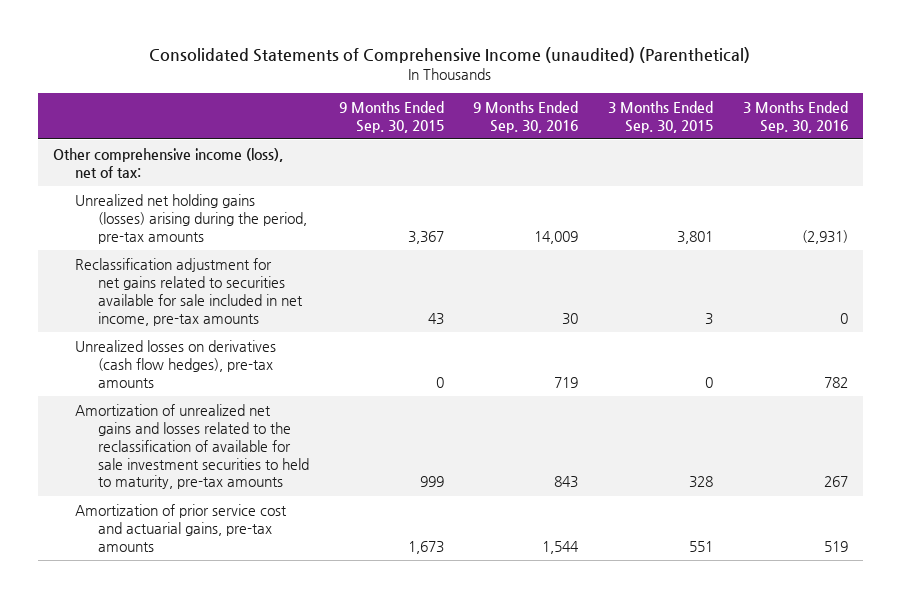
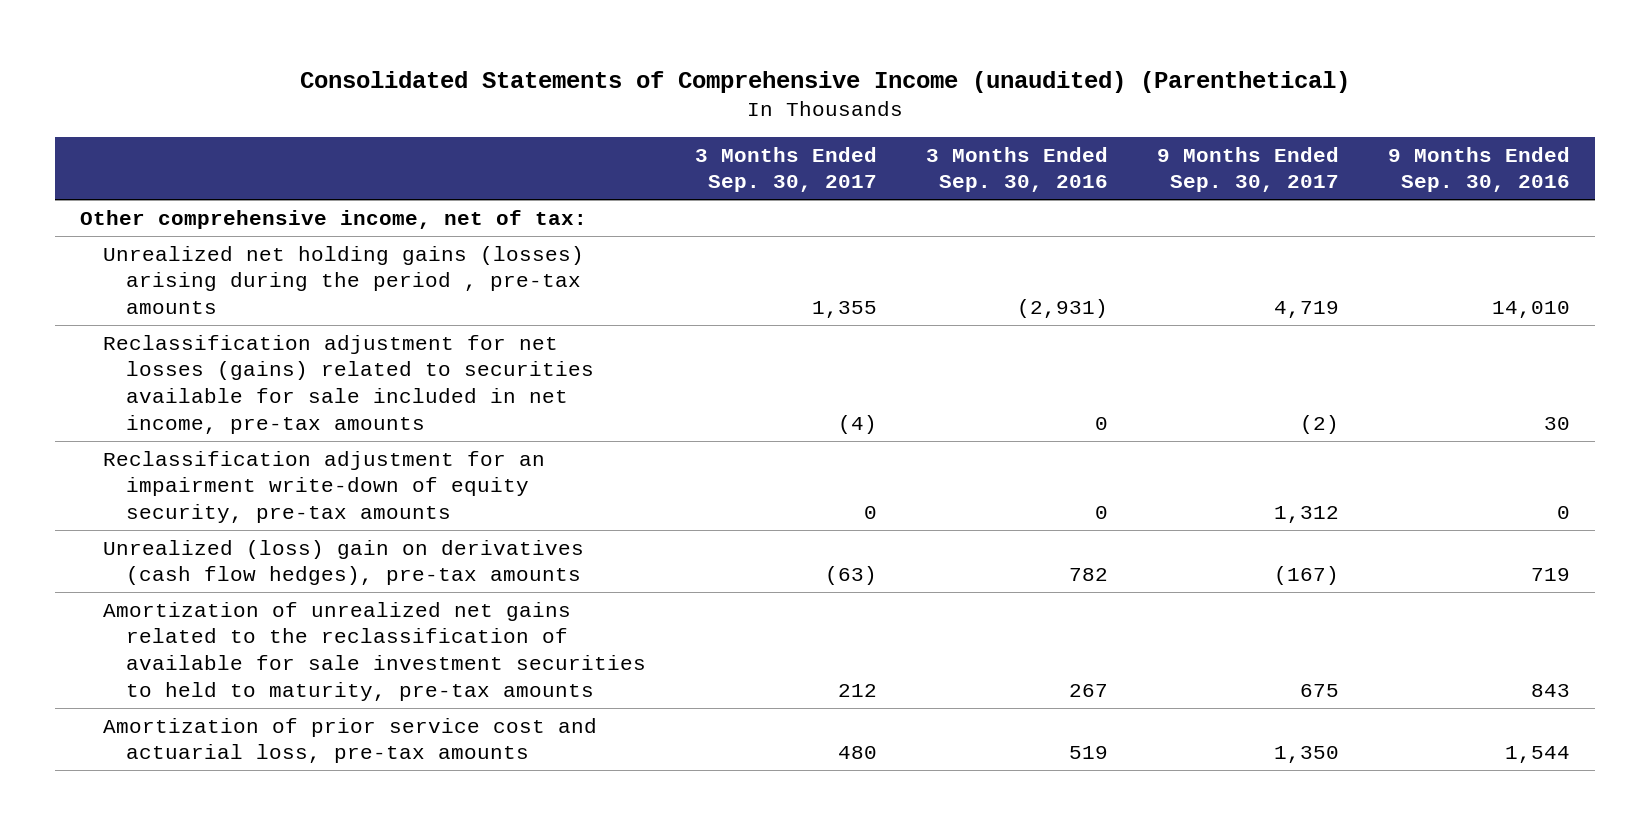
- | 9 Months Ended Sep. 30, 2015 | 9 Months Ended Sep. 30, 2016 | 3 Months Ended Sep. 30, 2015 | 3 Months Ended Sep. 30, 2016
+ | 3 Months Ended Sep. 30, 2017 | 3 Months Ended Sep. 30, 2016 | 9 Months Ended Sep. 30, 2017 | 9 Months Ended Sep. 30, 2016
- Other comprehensive income (loss), net of tax:
- Unrealized net holding gains (losses) arising during the period, pre-tax amounts | 3,367 | 14,009 | 3,801 | (2,931)
- Reclassification adjustment for net gains related to securities available for sale included in net income, pre-tax amounts | 43 | 30 | 3 | 0
- Unrealized losses on derivatives (cash flow hedges), pre-tax amounts | 0 | 719 | 0 | 782
- Amortization of unrealized net gains and losses related to the reclassification of available for sale investment securities to held to maturity, pre-tax amounts | 999 | 843 | 328 | 267
- Amortization of prior service cost and actuarial gains, pre-tax amounts | 1,673 | 1,544 | 551 | 519
+ Other comprehensive income, net of tax:
+ Unrealized net holding gains (losses) arising during the period , pre-tax amounts | 1,355 | (2,931) | 4,719 | 14,010
+ Reclassification adjustment for net losses (gains) related to securities available for sale included in net income, pre-tax amounts | (4) | 0 | (2) | 30
+ Reclassification adjustment for an impairment write-down of equity security, pre-tax amounts | 0 | 0 | 1,312 | 0
+ Unrealized (loss) gain on derivatives (cash flow hedges), pre-tax amounts | (63) | 782 | (167) | 719
+ Amortization of unrealized net gains related to the reclassification of available for sale investment securities to held to maturity, pre-tax amounts | 212 | 267 | 675 | 843
+ Amortization of prior service cost and actuarial loss, pre-tax amounts | 480 | 519 | 1,350 | 1,544

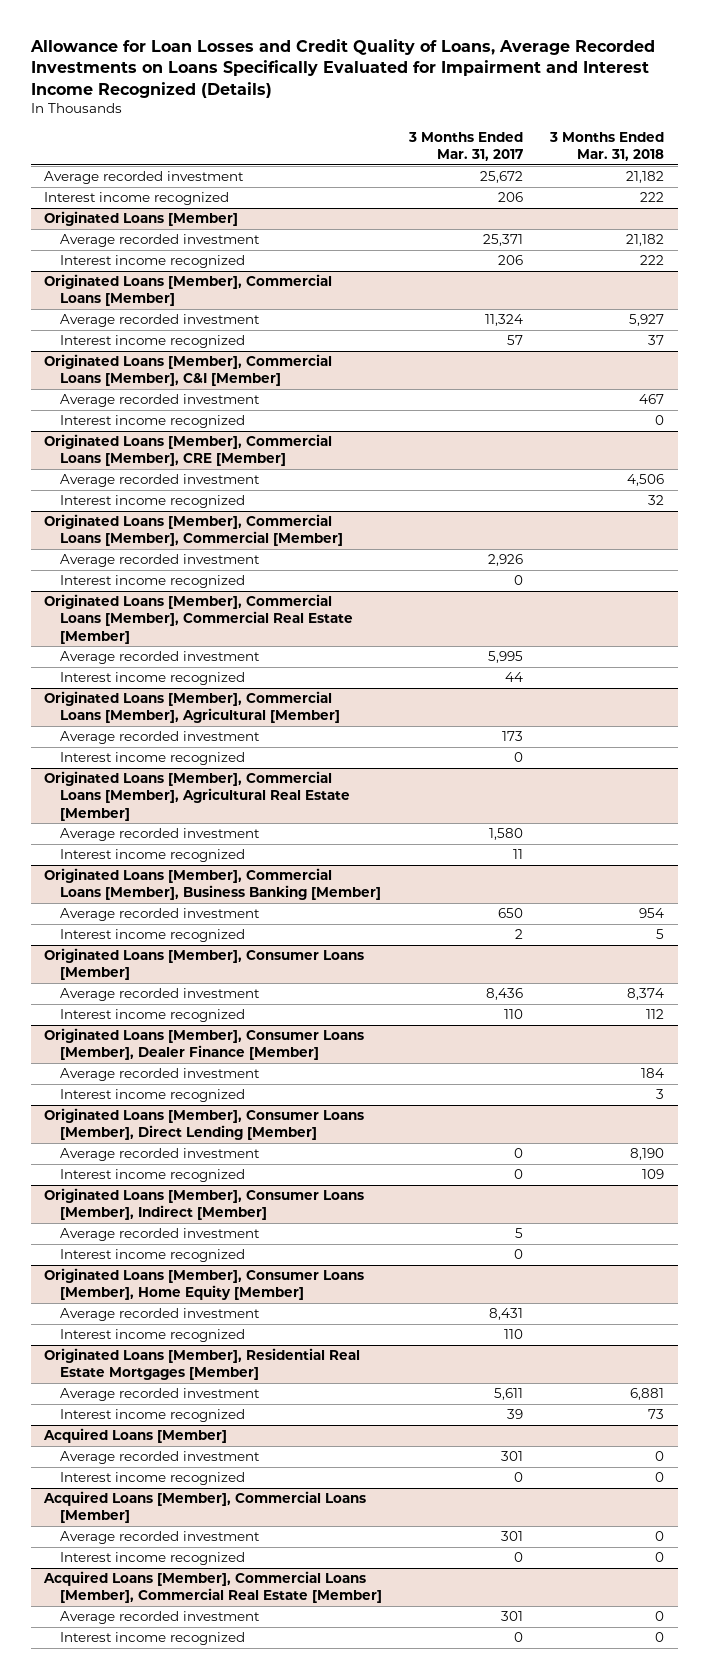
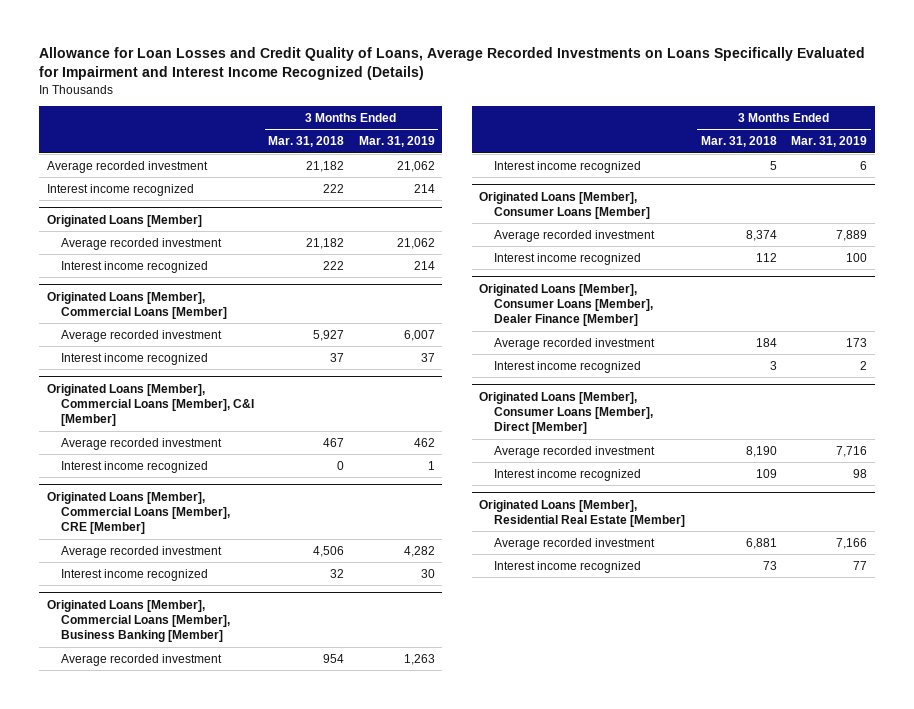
- | 3 Months Ended Mar. 31, 2017 | 3 Months Ended Mar. 31, 2018
+ | 3 Months Ended Mar. 31, 2018 | 3 Months Ended Mar. 31, 2019
- Originated Loans [Member], Commercial Loans [Member], Commercial [Member]
- Average recorded investment | 2,926 |
- Interest income recognized | 0 |
- Originated Loans [Member], Commercial Loans [Member], Commercial Real Estate [Member]
- Average recorded investment | 5,995 |
- Interest income recognized | 44 |
- Originated Loans [Member], Commercial Loans [Member], Agricultural [Member]
- Average recorded investment | 173 |
- Interest income recognized | 0 |
- Originated Loans [Member], Commercial Loans [Member], Agricultural Real Estate [Member]
- Average recorded investment | 1,580 |
- Interest income recognized | 11 |
- Originated Loans [Member], Consumer Loans [Member], Direct Lending [Member]
+ Originated Loans [Member], Consumer Loans [Member], Direct [Member]
- Originated Loans [Member], Consumer Loans [Member], Indirect [Member]
- Average recorded investment | 5 |
- Interest income recognized | 0 |
- Originated Loans [Member], Consumer Loans [Member], Home Equity [Member]
- Average recorded investment | 8,431 |
- Interest income recognized | 110 |
- Originated Loans [Member], Residential Real Estate Mortgages [Member]
+ Originated Loans [Member], Residential Real Estate [Member]
- Acquired Loans [Member]
- Average recorded investment | 301 | 0
- Interest income recognized | 0 | 0
- Acquired Loans [Member], Commercial Loans [Member]
- Average recorded investment | 301 | 0
- Interest income recognized | 0 | 0
- Acquired Loans [Member], Commercial Loans [Member], Commercial Real Estate [Member]
- Average recorded investment | 301 | 0
- Interest income recognized | 0 | 0

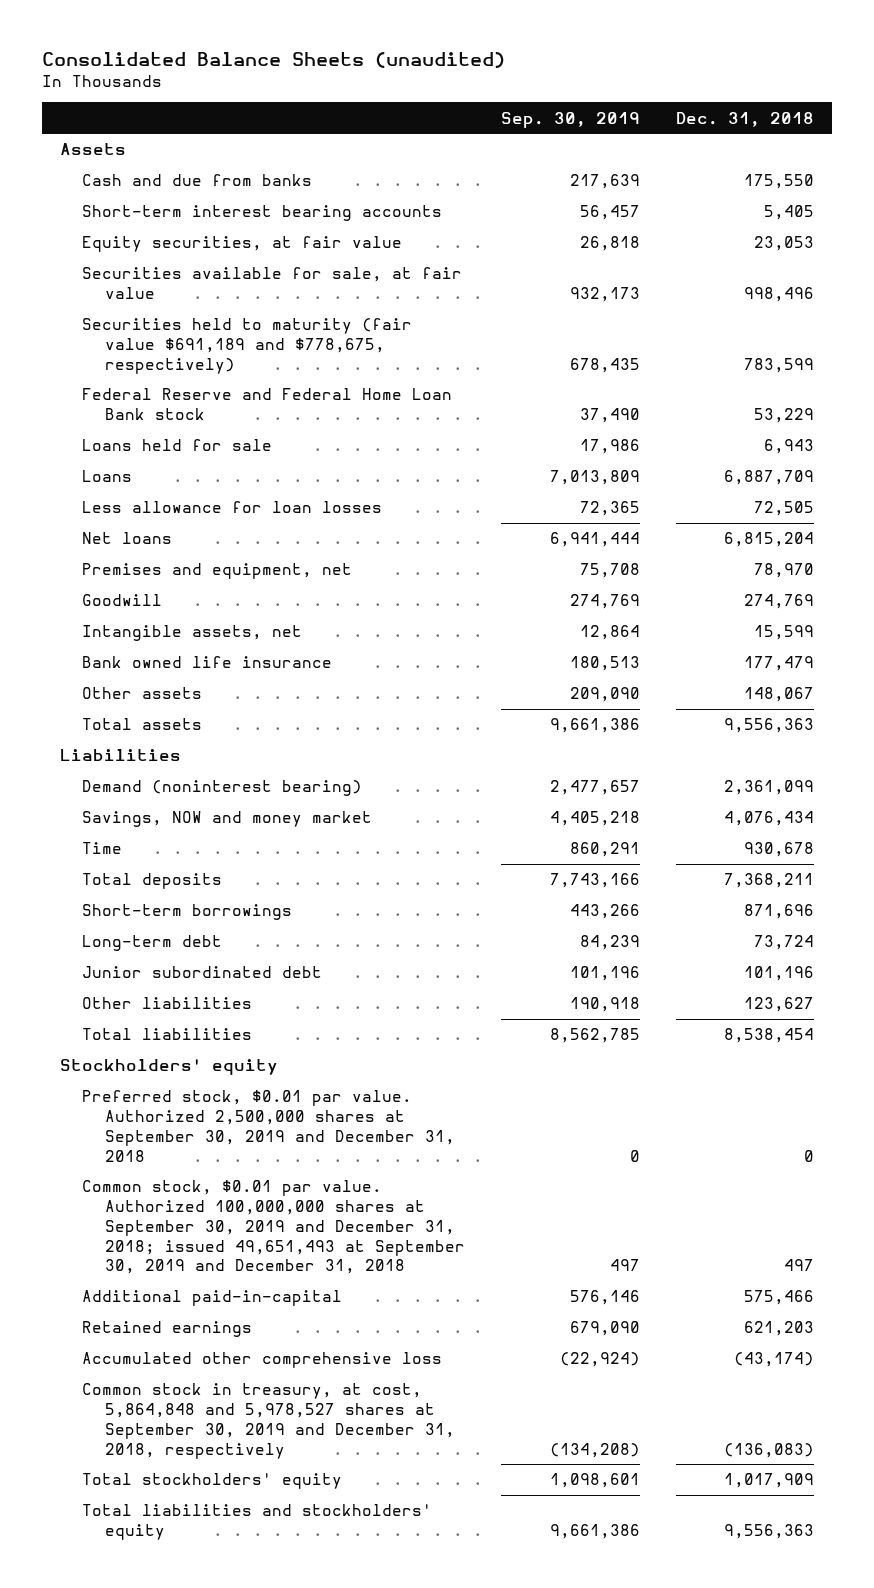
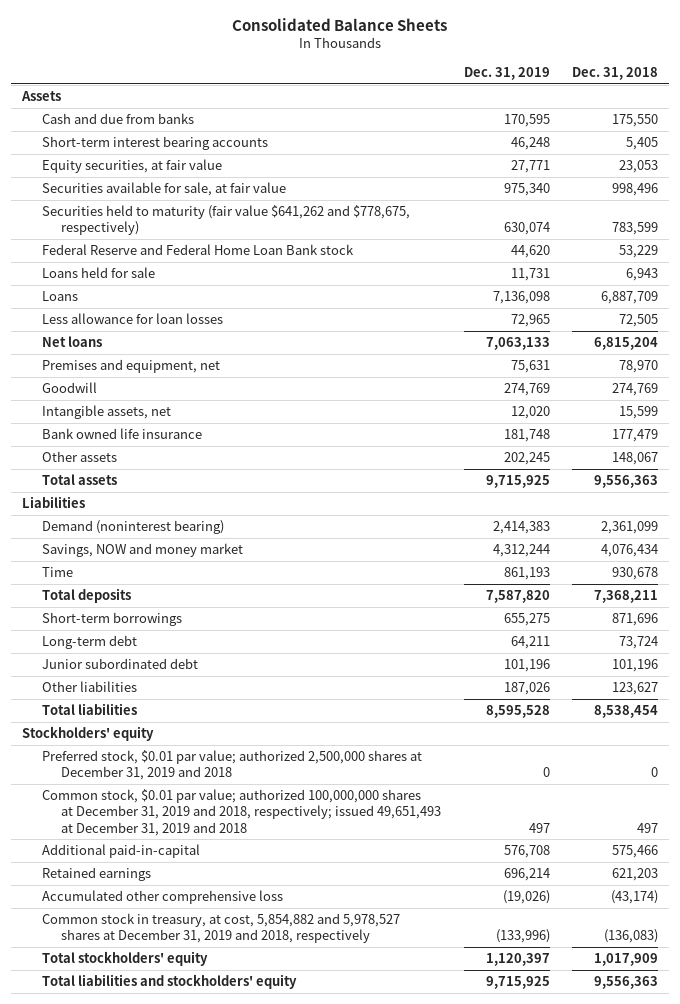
- Consolidated Balance Sheets (unaudited)
+ Consolidated Balance Sheets
- | Sep. 30, 2019 | Dec. 31, 2018
+ | Dec. 31, 2019 | Dec. 31, 2018
- Securities held to maturity (fair value $691,189 and $778,675, respectively) | 678,435 | 783,599
+ Securities held to maturity (fair value $641,262 and $778,675, respectively) | 630,074 | 783,599
- Preferred stock, $0.01 par value. Authorized 2,500,000 shares at September 30, 2019 and December 31, 2018 | 0 | 0
- Common stock, $0.01 par value. Authorized 100,000,000 shares at September 30, 2019 and December 31, 2018; issued 49,651,493 at September 30, 2019 and December 31, 2018 | 497 | 497
+ Preferred stock, $0.01 par value; authorized 2,500,000 shares at December 31, 2019 and 2018 | 0 | 0
+ Common stock, $0.01 par value; authorized 100,000,000 shares at December 31, 2019 and 2018, respectively; issued 49,651,493 at December 31, 2019 and 2018 | 497 | 497
- Common stock in treasury, at cost, 5,864,848 and 5,978,527 shares at September 30, 2019 and December 31, 2018, respectively | (134,208) | (136,083)
+ Common stock in treasury, at cost, 5,854,882 and 5,978,527 shares at December 31, 2019 and 2018, respectively | (133,996) | (136,083)

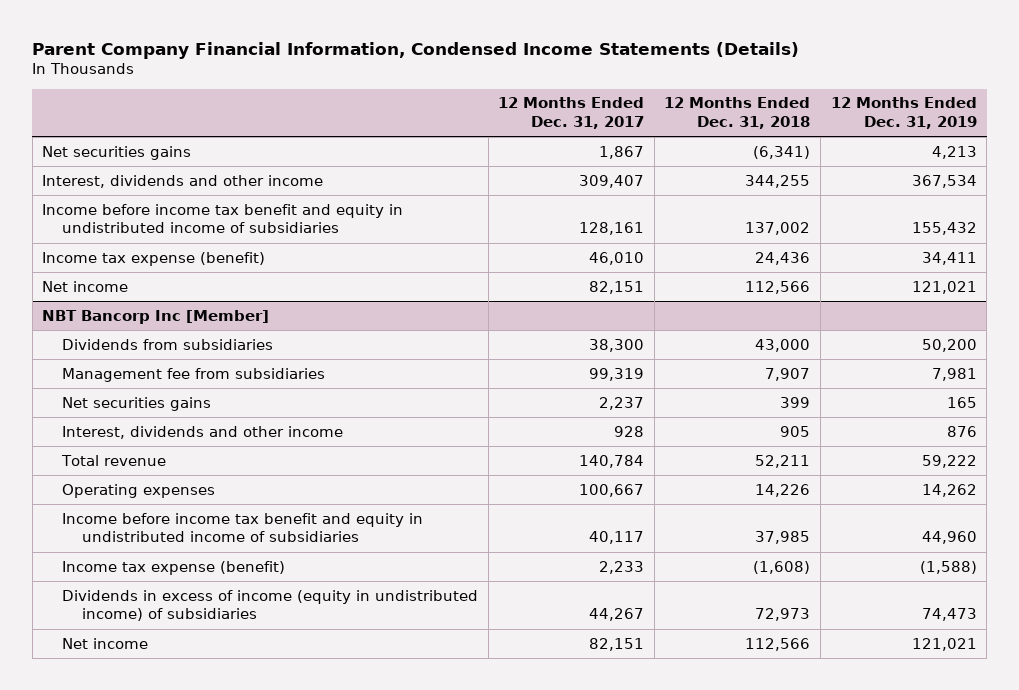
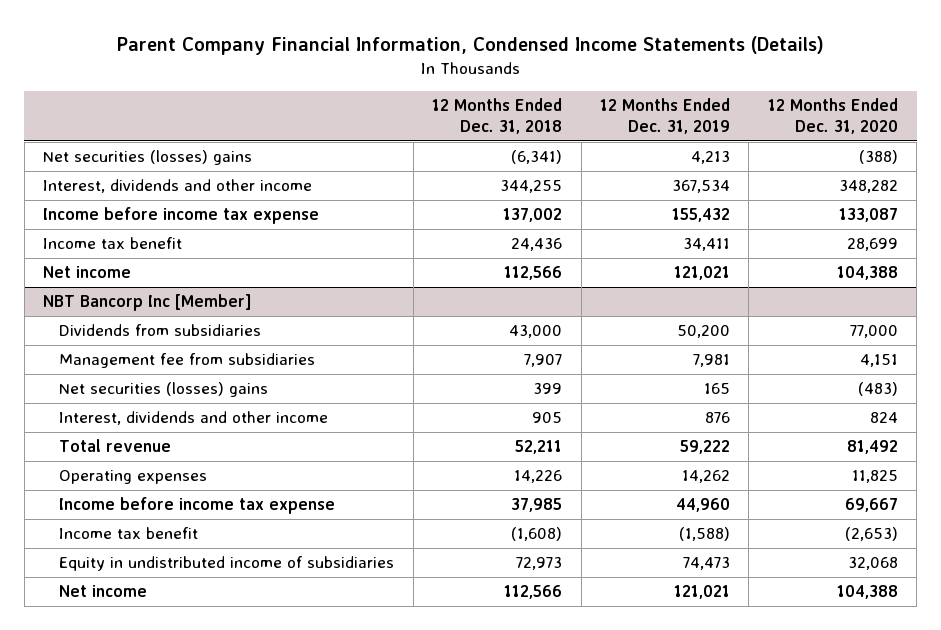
- | 12 Months Ended Dec. 31, 2017 | 12 Months Ended Dec. 31, 2018 | 12 Months Ended Dec. 31, 2019
+ | 12 Months Ended Dec. 31, 2018 | 12 Months Ended Dec. 31, 2019 | 12 Months Ended Dec. 31, 2020
- Net securities gains | 1,867 | (6,341) | 4,213
+ Net securities (losses) gains | (6,341) | 4,213 | (388)
- Income before income tax benefit and equity in undistributed income of subsidiaries | 128,161 | 137,002 | 155,432
- Income tax expense (benefit) | 46,010 | 24,436 | 34,411
+ Income before income tax expense | 137,002 | 155,432 | 133,087
+ Income tax benefit | 24,436 | 34,411 | 28,699
@ NBT Bancorp Inc [Member]
- Net securities gains | 2,237 | 399 | 165
+ Net securities (losses) gains | 399 | 165 | (483)
- Income before income tax benefit and equity in undistributed income of subsidiaries | 40,117 | 37,985 | 44,960
- Income tax expense (benefit) | 2,233 | (1,608) | (1,588)
- Dividends in excess of income (equity in undistributed income) of subsidiaries | 44,267 | 72,973 | 74,473
+ Income before income tax expense | 37,985 | 44,960 | 69,667
+ Income tax benefit | (1,608) | (1,588) | (2,653)
+ Equity in undistributed income of subsidiaries | 72,973 | 74,473 | 32,068

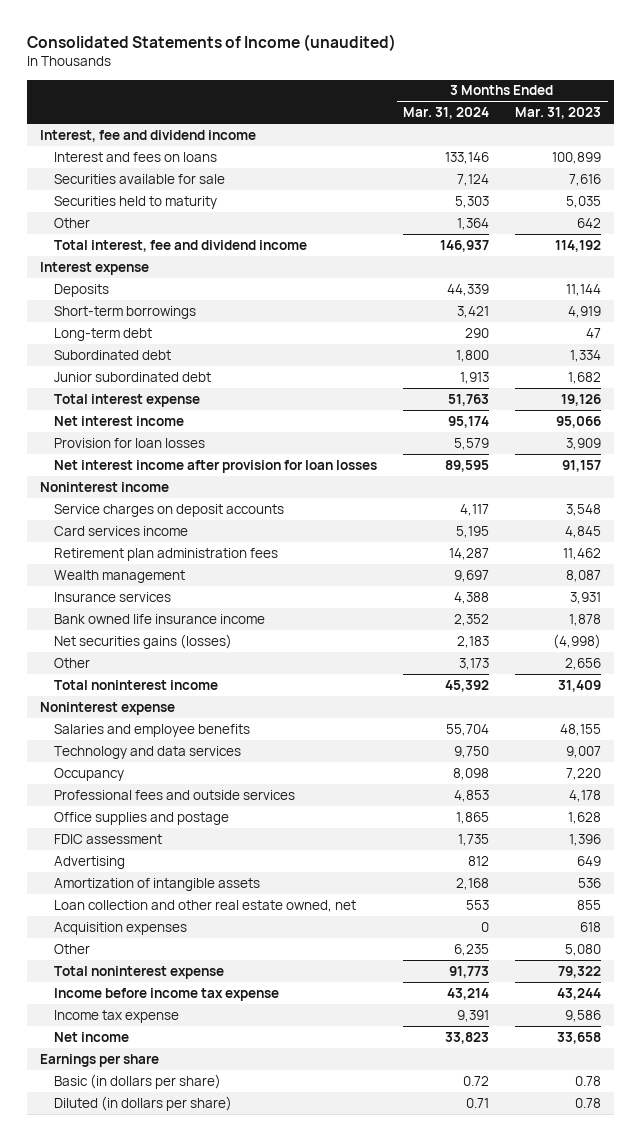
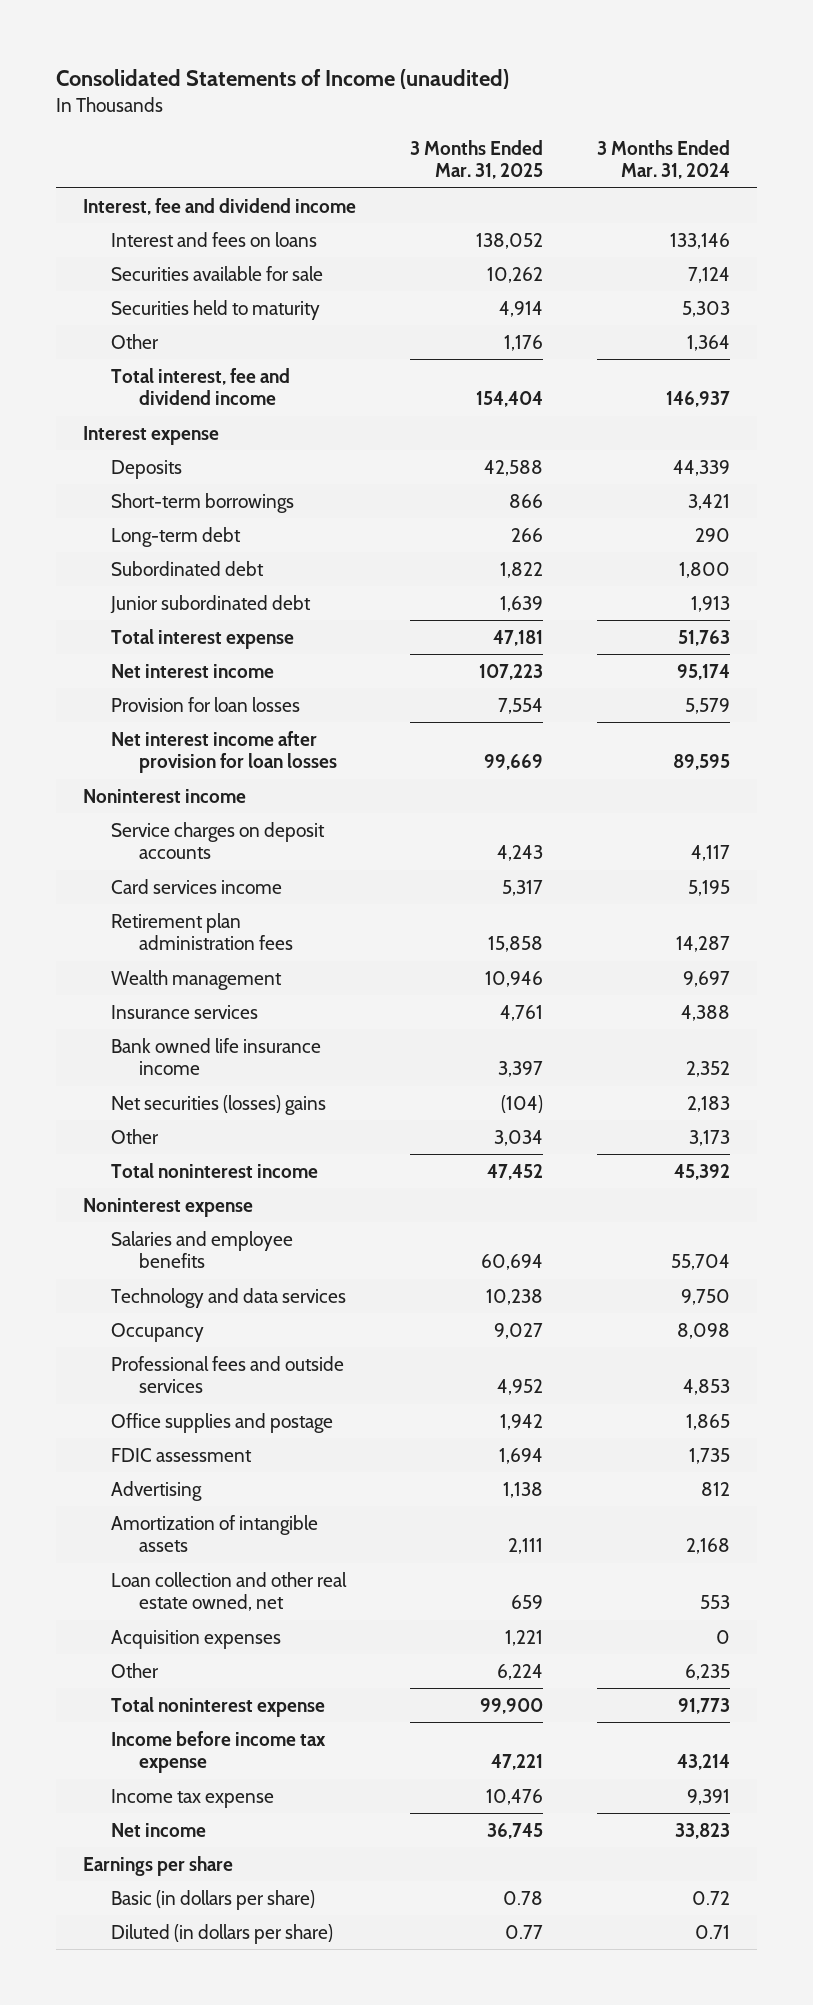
- | 3 Months Ended Mar. 31, 2024 | 3 Months Ended Mar. 31, 2023
+ | 3 Months Ended Mar. 31, 2025 | 3 Months Ended Mar. 31, 2024
- Net securities gains (losses) | 2,183 | (4,998)
+ Net securities (losses) gains | (104) | 2,183

